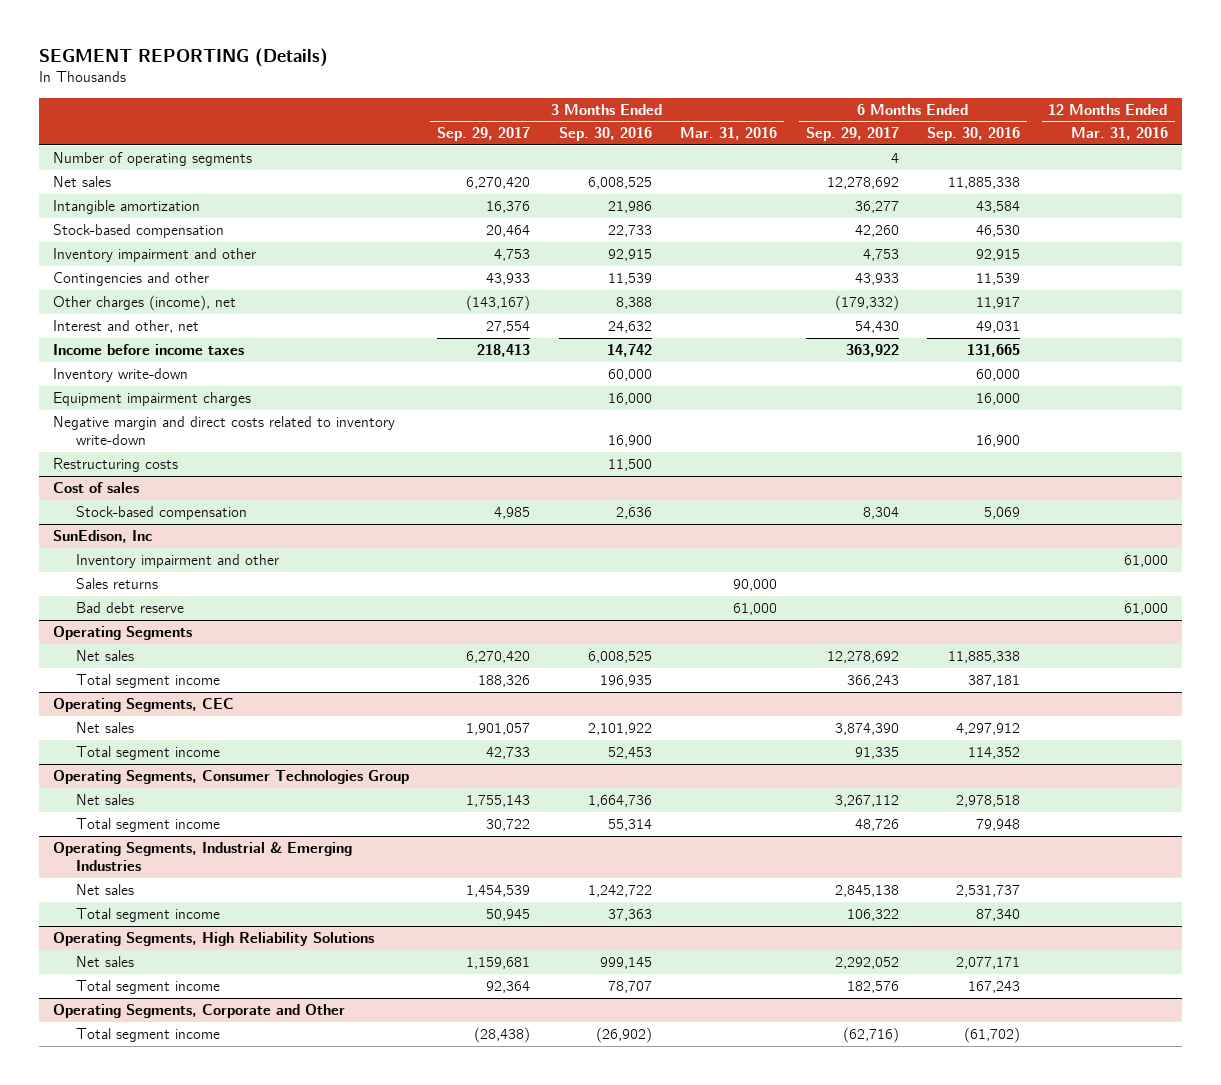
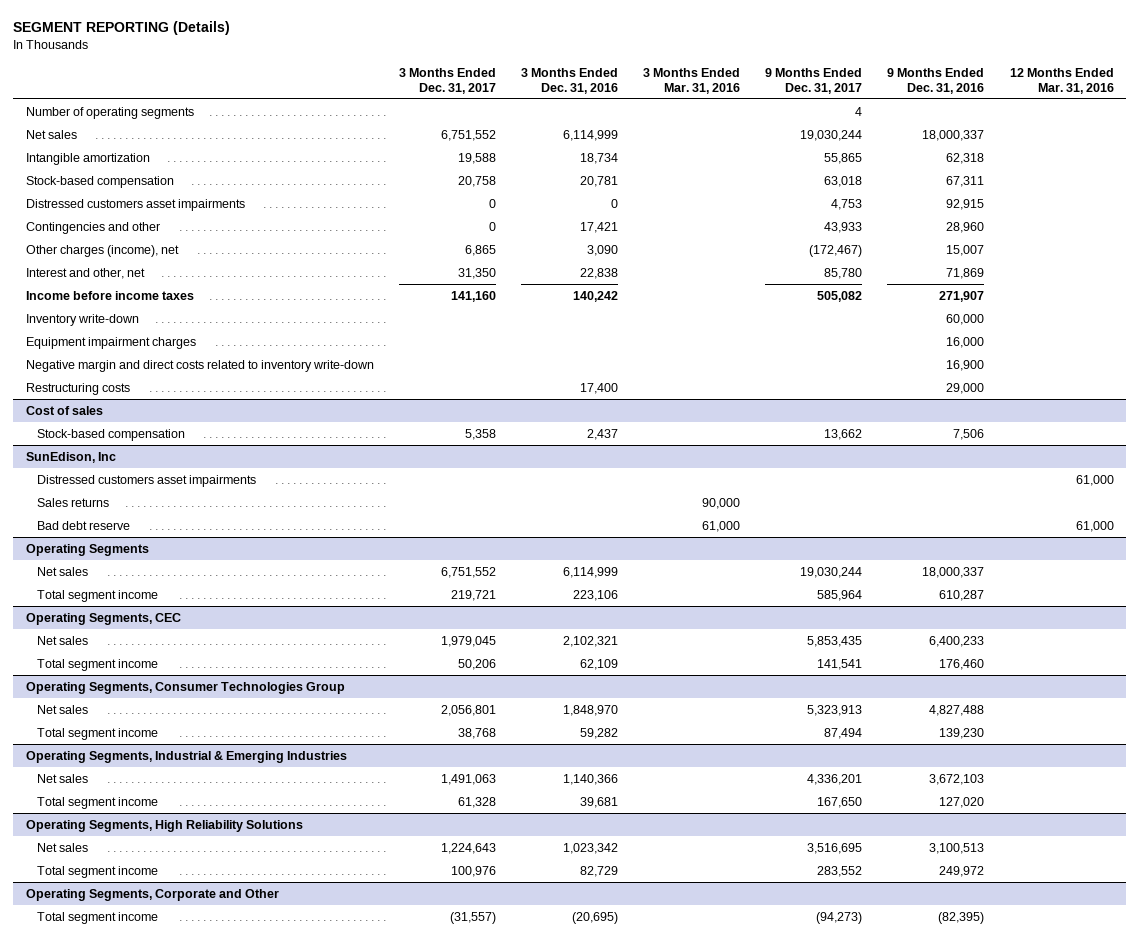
- | 3 Months Ended Sep. 29, 2017 | 3 Months Ended Sep. 30, 2016 | 3 Months Ended Mar. 31, 2016 | 6 Months Ended Sep. 29, 2017 | 6 Months Ended Sep. 30, 2016 | 12 Months Ended Mar. 31, 2016
+ | 3 Months Ended Dec. 31, 2017 | 3 Months Ended Dec. 31, 2016 | 3 Months Ended Mar. 31, 2016 | 9 Months Ended Dec. 31, 2017 | 9 Months Ended Dec. 31, 2016 | 12 Months Ended Mar. 31, 2016
- Inventory impairment and other | 4,753 | 92,915 | | 4,753 | 92,915 |
+ Distressed customers asset impairments | 0 | 0 | | 4,753 | 92,915 |
@ SunEdison, Inc
- Inventory impairment and other | | | | | | 61,000
+ Distressed customers asset impairments | | | | | | 61,000

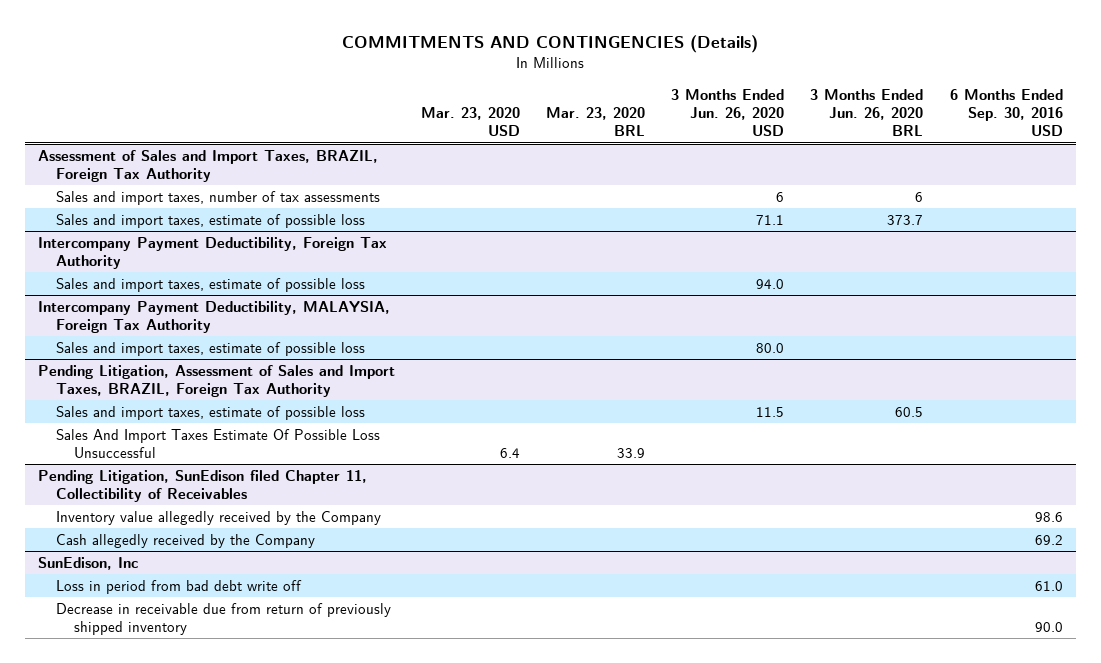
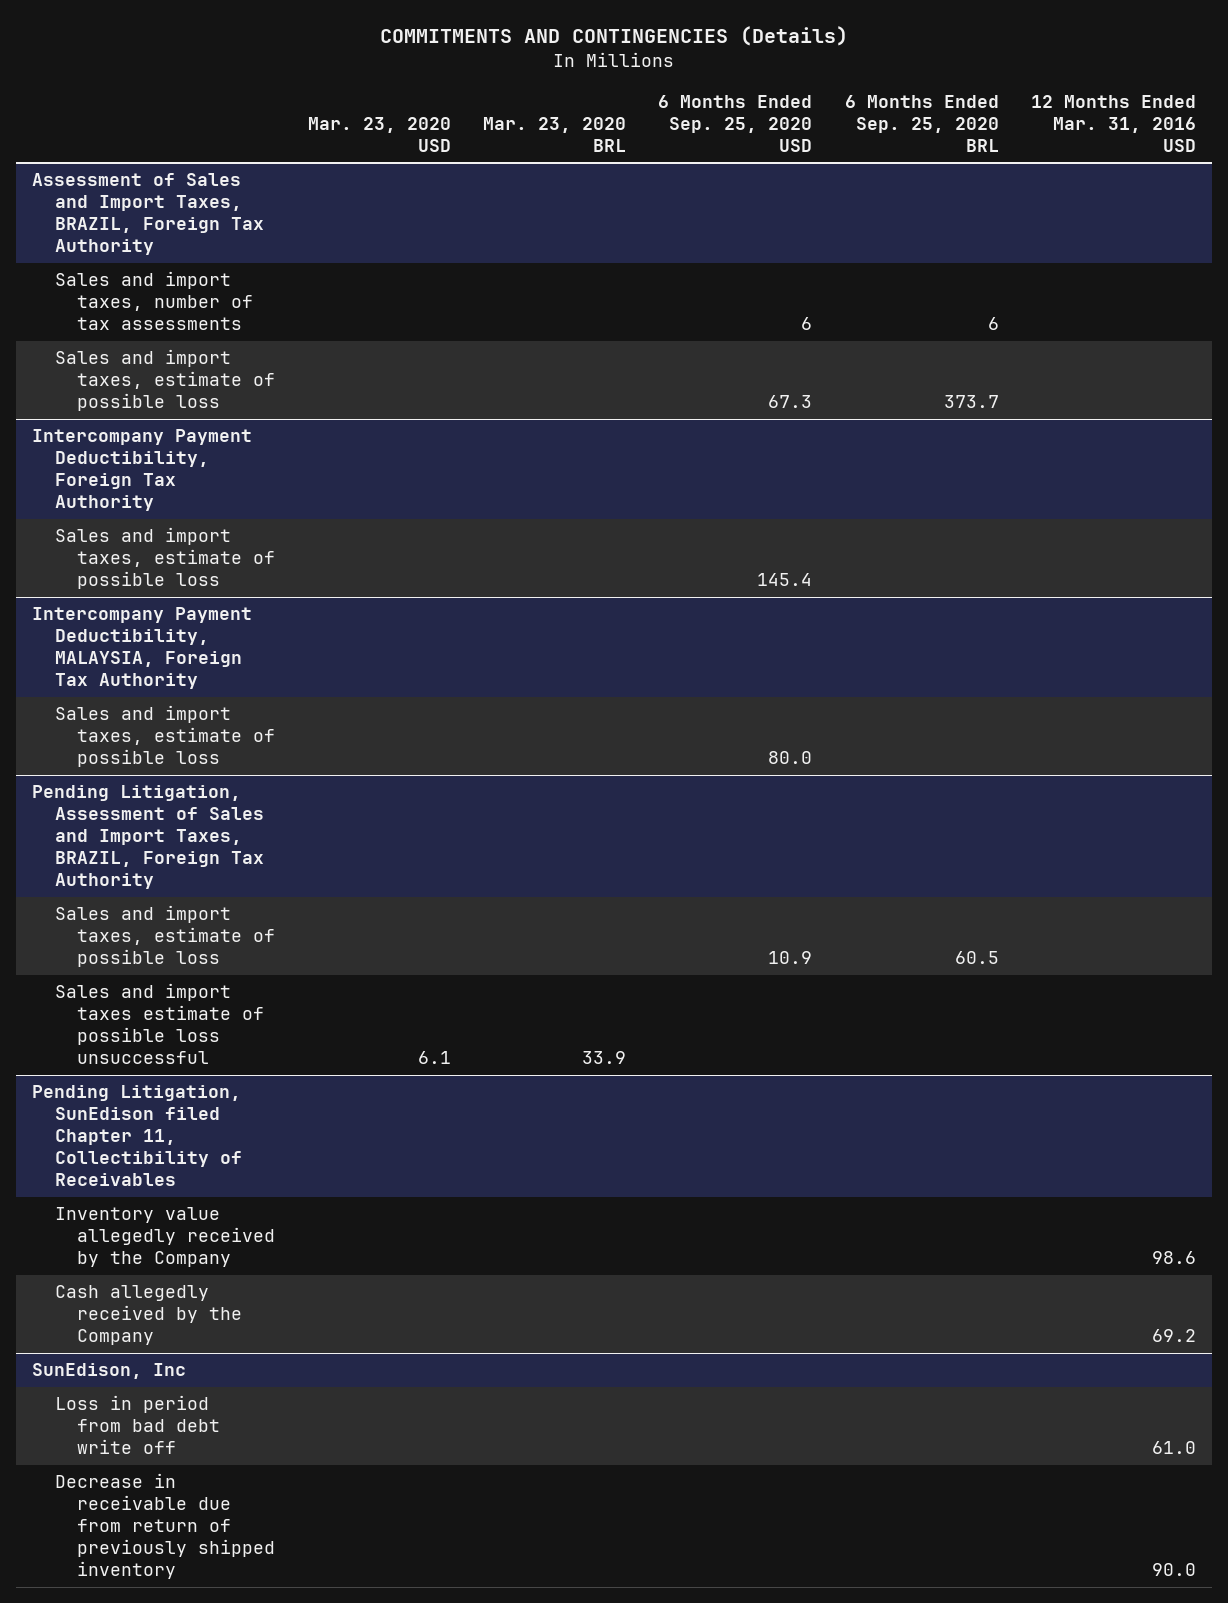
- | Mar. 23, 2020 USD | Mar. 23, 2020 BRL | 3 Months Ended Jun. 26, 2020 USD | 3 Months Ended Jun. 26, 2020 BRL | 6 Months Ended Sep. 30, 2016 USD
+ | Mar. 23, 2020 USD | Mar. 23, 2020 BRL | 6 Months Ended Sep. 25, 2020 USD | 6 Months Ended Sep. 25, 2020 BRL | 12 Months Ended Mar. 31, 2016 USD
@ Pending Litigation, Assessment of Sales and Import Taxes, BRAZIL, Foreign Tax Authority
- Sales And Import Taxes Estimate Of Possible Loss Unsuccessful | 6.4 | 33.9 | | |
+ Sales and import taxes estimate of possible loss unsuccessful | 6.1 | 33.9 | | |

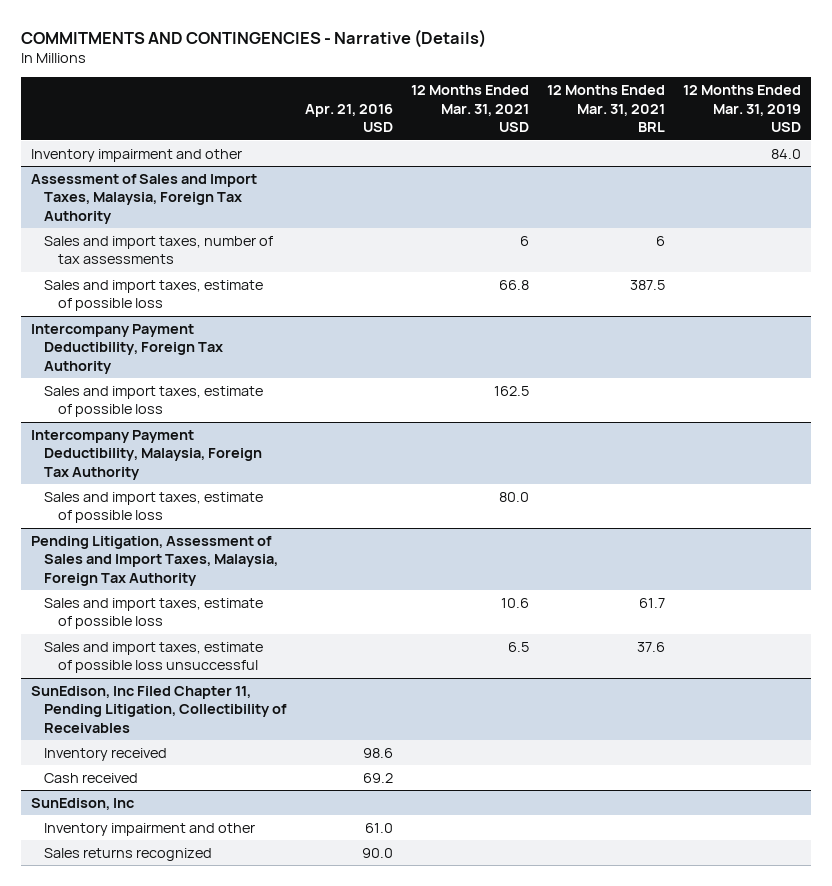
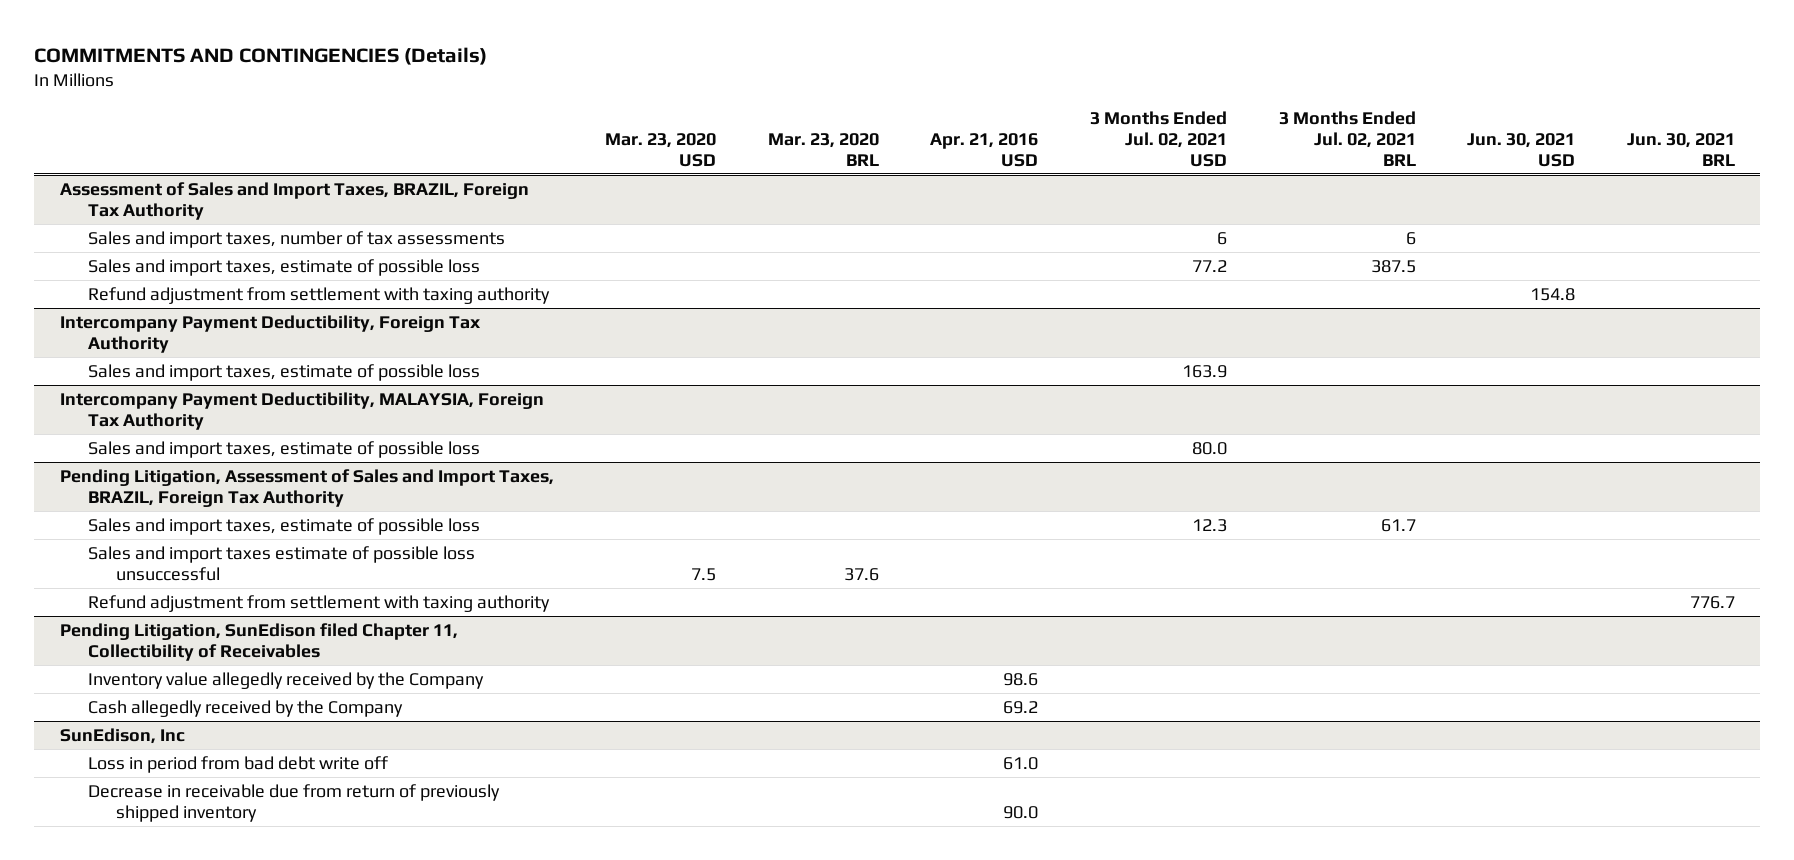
- COMMITMENTS AND CONTINGENCIES - Narrative (Details)
+ COMMITMENTS AND CONTINGENCIES (Details)
- | Apr. 21, 2016 USD | 12 Months Ended Mar. 31, 2021 USD | 12 Months Ended Mar. 31, 2021 BRL | 12 Months Ended Mar. 31, 2019 USD
+ | Mar. 23, 2020 USD | Mar. 23, 2020 BRL | Apr. 21, 2016 USD | 3 Months Ended Jul. 02, 2021 USD | 3 Months Ended Jul. 02, 2021 BRL | Jun. 30, 2021 USD | Jun. 30, 2021 BRL
- Inventory impairment and other | | | | 84.0
- Assessment of Sales and Import Taxes, Malaysia, Foreign Tax Authority
+ Assessment of Sales and Import Taxes, BRAZIL, Foreign Tax Authority
+ Refund adjustment from settlement with taxing authority | | | | | | 154.8 |
- Intercompany Payment Deductibility, Malaysia, Foreign Tax Authority
+ Intercompany Payment Deductibility, MALAYSIA, Foreign Tax Authority
- Pending Litigation, Assessment of Sales and Import Taxes, Malaysia, Foreign Tax Authority
+ Pending Litigation, Assessment of Sales and Import Taxes, BRAZIL, Foreign Tax Authority
- Sales and import taxes, estimate of possible loss unsuccessful | | 6.5 | 37.6 |
- SunEdison, Inc Filed Chapter 11, Pending Litigation, Collectibility of Receivables
- Inventory received | 98.6 | | |
- Cash received | 69.2 | | |
+ Sales and import taxes estimate of possible loss unsuccessful | 7.5 | 37.6 | | | | |
+ Refund adjustment from settlement with taxing authority | | | | | | | 776.7
+ Pending Litigation, SunEdison filed Chapter 11, Collectibility of Receivables
+ Inventory value allegedly received by the Company | | | 98.6 | | | |
+ Cash allegedly received by the Company | | | 69.2 | | | |
@ SunEdison, Inc
- Inventory impairment and other | 61.0 | | |
- Sales returns recognized | 90.0 | | |
+ Loss in period from bad debt write off | | | 61.0 | | | |
+ Decrease in receivable due from return of previously shipped inventory | | | 90.0 | | | |

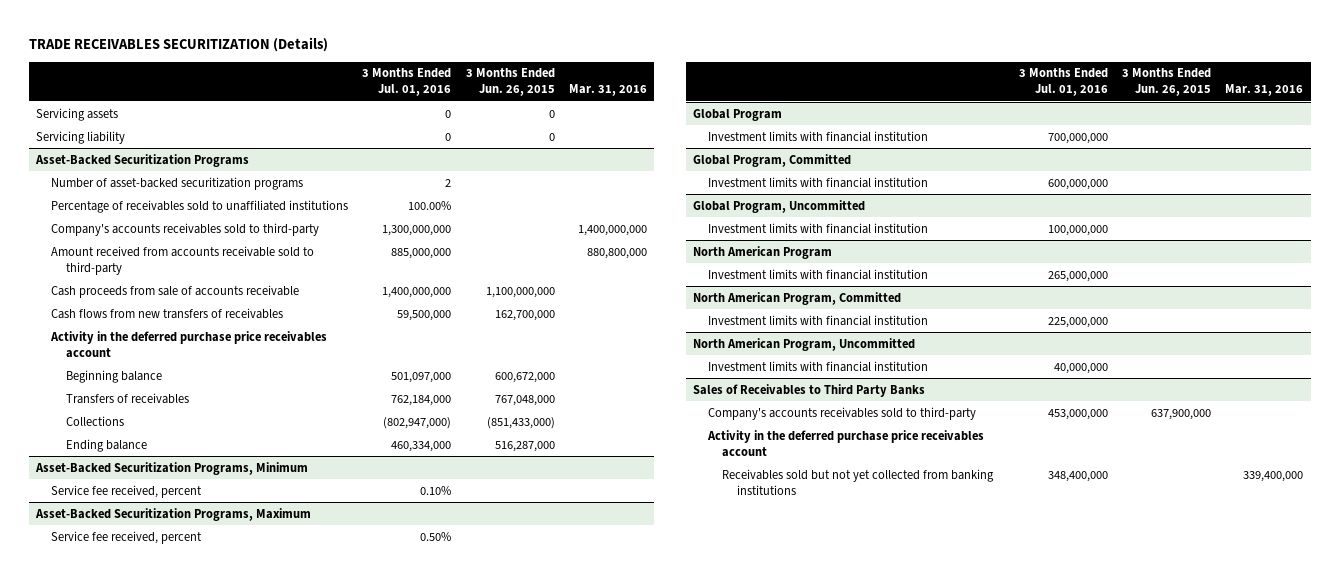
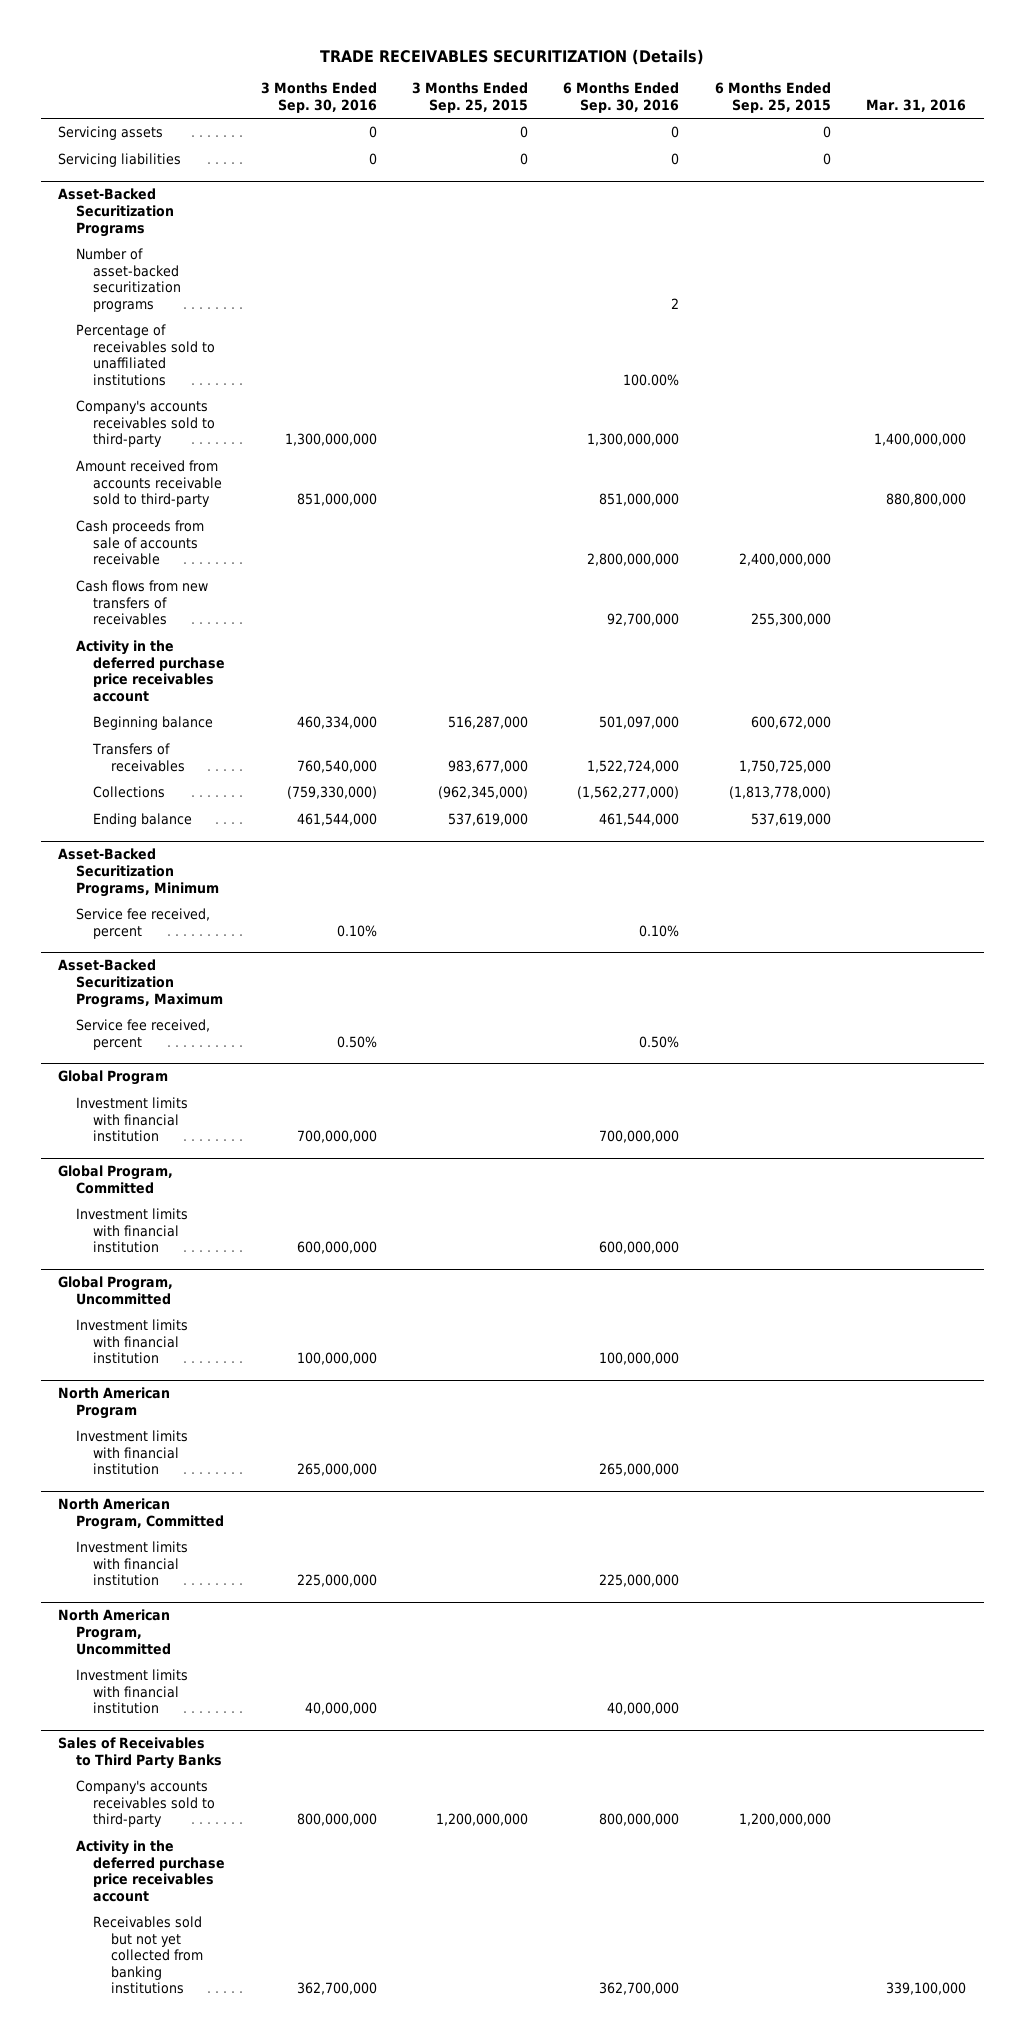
- | 3 Months Ended Jul. 01, 2016 | 3 Months Ended Jun. 26, 2015 | Mar. 31, 2016
+ | 3 Months Ended Sep. 30, 2016 | 3 Months Ended Sep. 25, 2015 | 6 Months Ended Sep. 30, 2016 | 6 Months Ended Sep. 25, 2015 | Mar. 31, 2016
- Servicing liability | 0 | 0 |
+ Servicing liabilities | 0 | 0 | 0 | 0 |
@ Sales of Receivables to Third Party Banks
- Receivables sold but not yet collected from banking institutions | 348,400,000 | | 339,400,000
+ Receivables sold but not yet collected from banking institutions | 362,700,000 | | 362,700,000 | | 339,100,000

